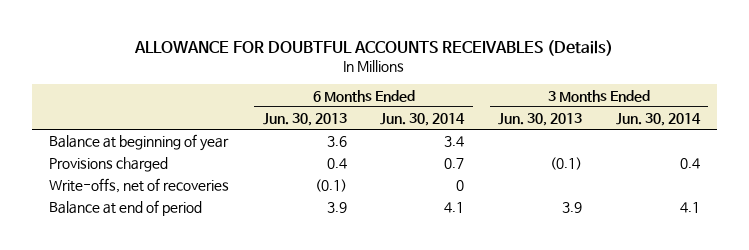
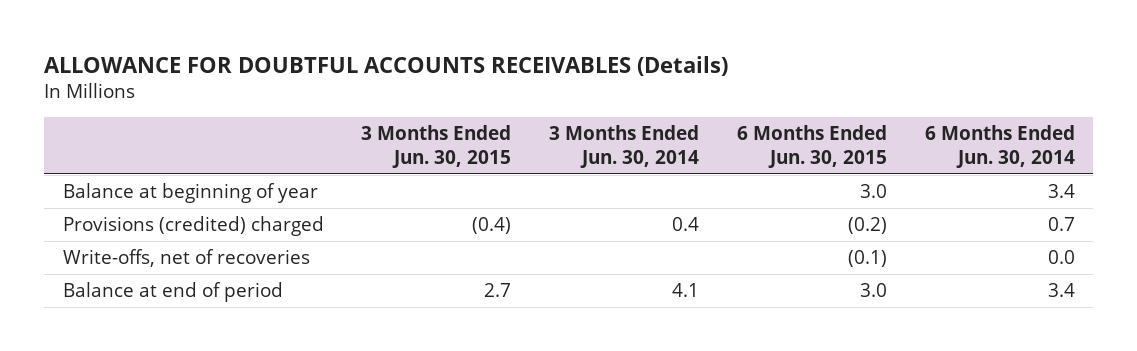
- | 6 Months Ended Jun. 30, 2013 | 6 Months Ended Jun. 30, 2014 | 3 Months Ended Jun. 30, 2013 | 3 Months Ended Jun. 30, 2014
+ | 3 Months Ended Jun. 30, 2015 | 3 Months Ended Jun. 30, 2014 | 6 Months Ended Jun. 30, 2015 | 6 Months Ended Jun. 30, 2014
- Provisions charged | 0.4 | 0.7 | (0.1) | 0.4
- Write-offs, net of recoveries | (0.1) | 0 | |
- Balance at end of period | 3.9 | 4.1 | 3.9 | 4.1
+ Provisions (credited) charged | (0.4) | 0.4 | (0.2) | 0.7
+ Write-offs, net of recoveries | | | (0.1) | 0.0
+ Balance at end of period | 2.7 | 4.1 | 3.0 | 3.4

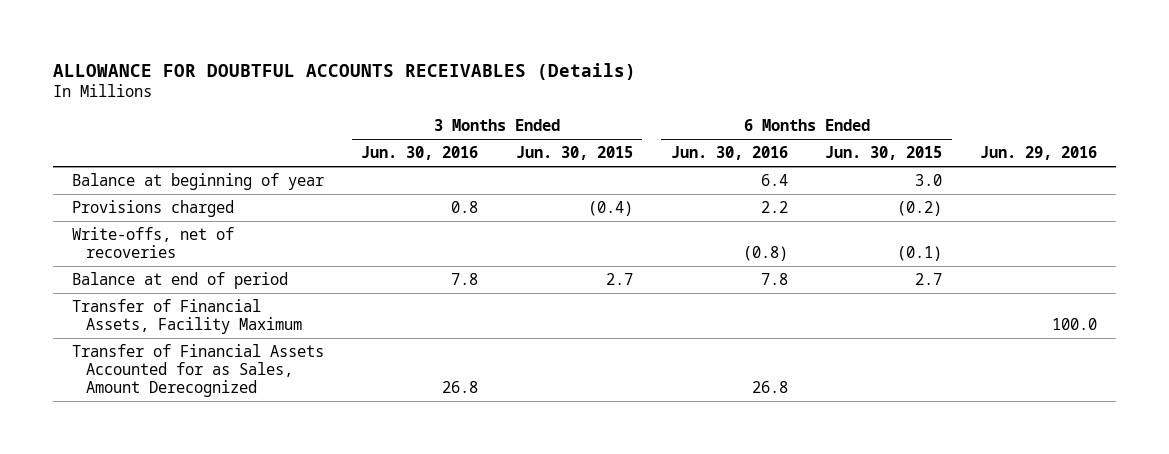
- | 3 Months Ended Jun. 30, 2015 | 3 Months Ended Jun. 30, 2014 | 6 Months Ended Jun. 30, 2015 | 6 Months Ended Jun. 30, 2014
+ | 3 Months Ended Jun. 30, 2016 | 3 Months Ended Jun. 30, 2015 | 6 Months Ended Jun. 30, 2016 | 6 Months Ended Jun. 30, 2015 | Jun. 29, 2016
- Provisions (credited) charged | (0.4) | 0.4 | (0.2) | 0.7
+ Provisions charged | 0.8 | (0.4) | 2.2 | (0.2) |
- Balance at end of period | 2.7 | 4.1 | 3.0 | 3.4
+ Balance at end of period | 7.8 | 2.7 | 7.8 | 2.7 |
+ Transfer of Financial Assets, Facility Maximum | | | | | 100.0
+ Transfer of Financial Assets Accounted for as Sales, Amount Derecognized | 26.8 | | 26.8 | |

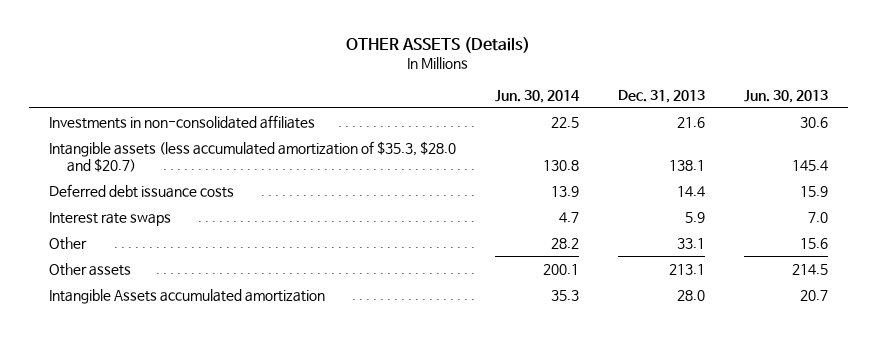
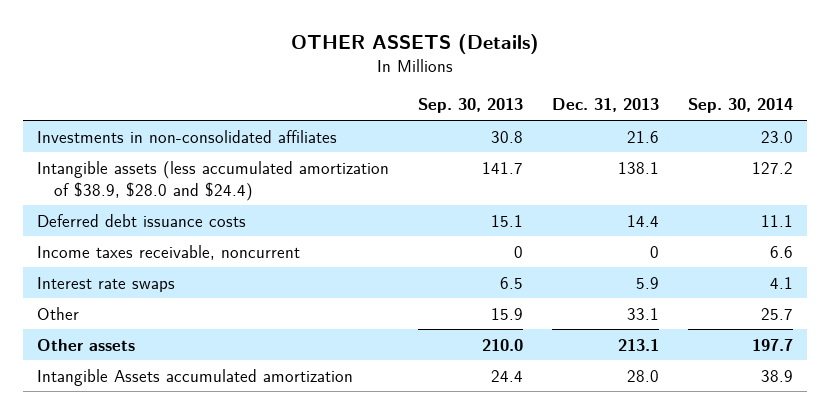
- | Jun. 30, 2014 | Dec. 31, 2013 | Jun. 30, 2013
+ | Sep. 30, 2013 | Dec. 31, 2013 | Sep. 30, 2014
- Intangible assets (less accumulated amortization of $35.3, $28.0 and $20.7) | 130.8 | 138.1 | 145.4
+ Intangible assets (less accumulated amortization of $38.9, $28.0 and $24.4) | 141.7 | 138.1 | 127.2
+ Income taxes receivable, noncurrent | 0 | 0 | 6.6

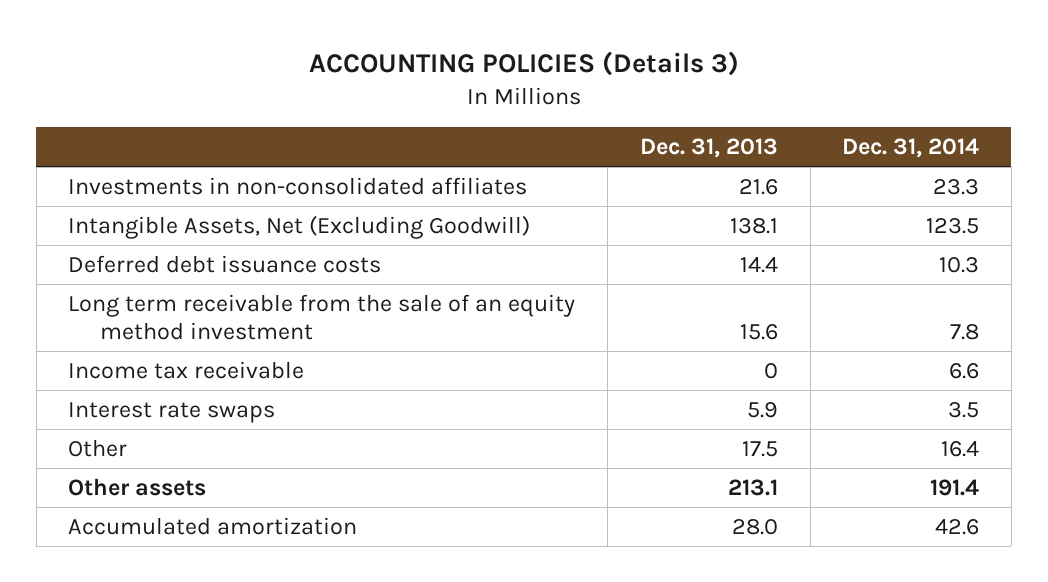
- OTHER ASSETS (Details)
+ ACCOUNTING POLICIES (Details 3)
- | Sep. 30, 2013 | Dec. 31, 2013 | Sep. 30, 2014
+ | Dec. 31, 2013 | Dec. 31, 2014
- Intangible assets (less accumulated amortization of $38.9, $28.0 and $24.4) | 141.7 | 138.1 | 127.2
+ Intangible Assets, Net (Excluding Goodwill) | 138.1 | 123.5
- Income taxes receivable, noncurrent | 0 | 0 | 6.6
+ Long term receivable from the sale of an equity method investment | 15.6 | 7.8
+ Income tax receivable | 0 | 6.6
- Other | 15.9 | 33.1 | 25.7
+ Other | 17.5 | 16.4
- Intangible Assets accumulated amortization | 24.4 | 28.0 | 38.9
+ Accumulated amortization | 28.0 | 42.6

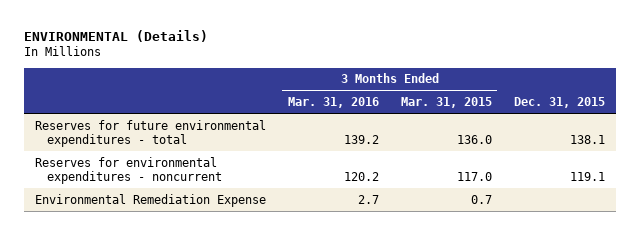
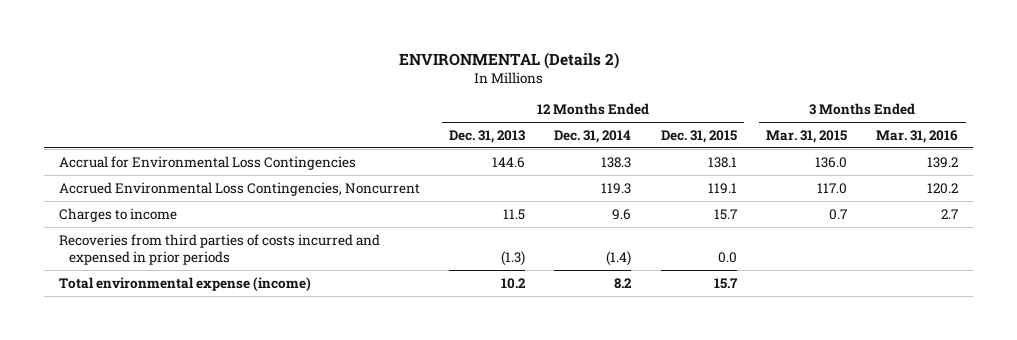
- ENVIRONMENTAL (Details)
+ ENVIRONMENTAL (Details 2)
- | 3 Months Ended Mar. 31, 2016 | 3 Months Ended Mar. 31, 2015 | Dec. 31, 2015
+ | 12 Months Ended Dec. 31, 2013 | 12 Months Ended Dec. 31, 2014 | 12 Months Ended Dec. 31, 2015 | 3 Months Ended Mar. 31, 2015 | 3 Months Ended Mar. 31, 2016
- Reserves for future environmental expenditures - total | 139.2 | 136.0 | 138.1
- Reserves for environmental expenditures - noncurrent | 120.2 | 117.0 | 119.1
- Environmental Remediation Expense | 2.7 | 0.7 |
+ Accrual for Environmental Loss Contingencies | 144.6 | 138.3 | 138.1 | 136.0 | 139.2
+ Accrued Environmental Loss Contingencies, Noncurrent | | 119.3 | 119.1 | 117.0 | 120.2
+ Charges to income | 11.5 | 9.6 | 15.7 | 0.7 | 2.7
+ Recoveries from third parties of costs incurred and expensed in prior periods | (1.3) | (1.4) | 0.0 | |
+ Total environmental expense (income) | 10.2 | 8.2 | 15.7 | |

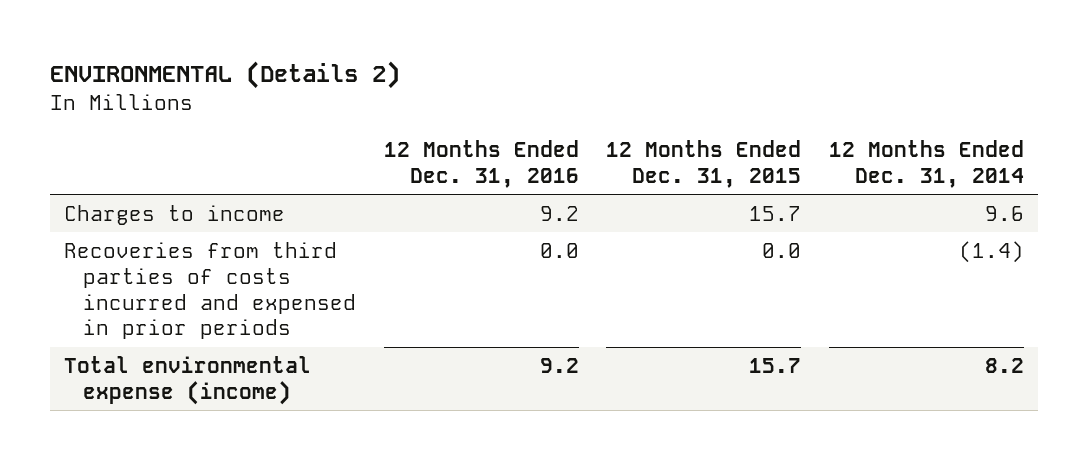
- | 12 Months Ended Dec. 31, 2013 | 12 Months Ended Dec. 31, 2014 | 12 Months Ended Dec. 31, 2015 | 3 Months Ended Mar. 31, 2015 | 3 Months Ended Mar. 31, 2016
+ | 12 Months Ended Dec. 31, 2016 | 12 Months Ended Dec. 31, 2015 | 12 Months Ended Dec. 31, 2014
- Accrual for Environmental Loss Contingencies | 144.6 | 138.3 | 138.1 | 136.0 | 139.2
- Accrued Environmental Loss Contingencies, Noncurrent | | 119.3 | 119.1 | 117.0 | 120.2

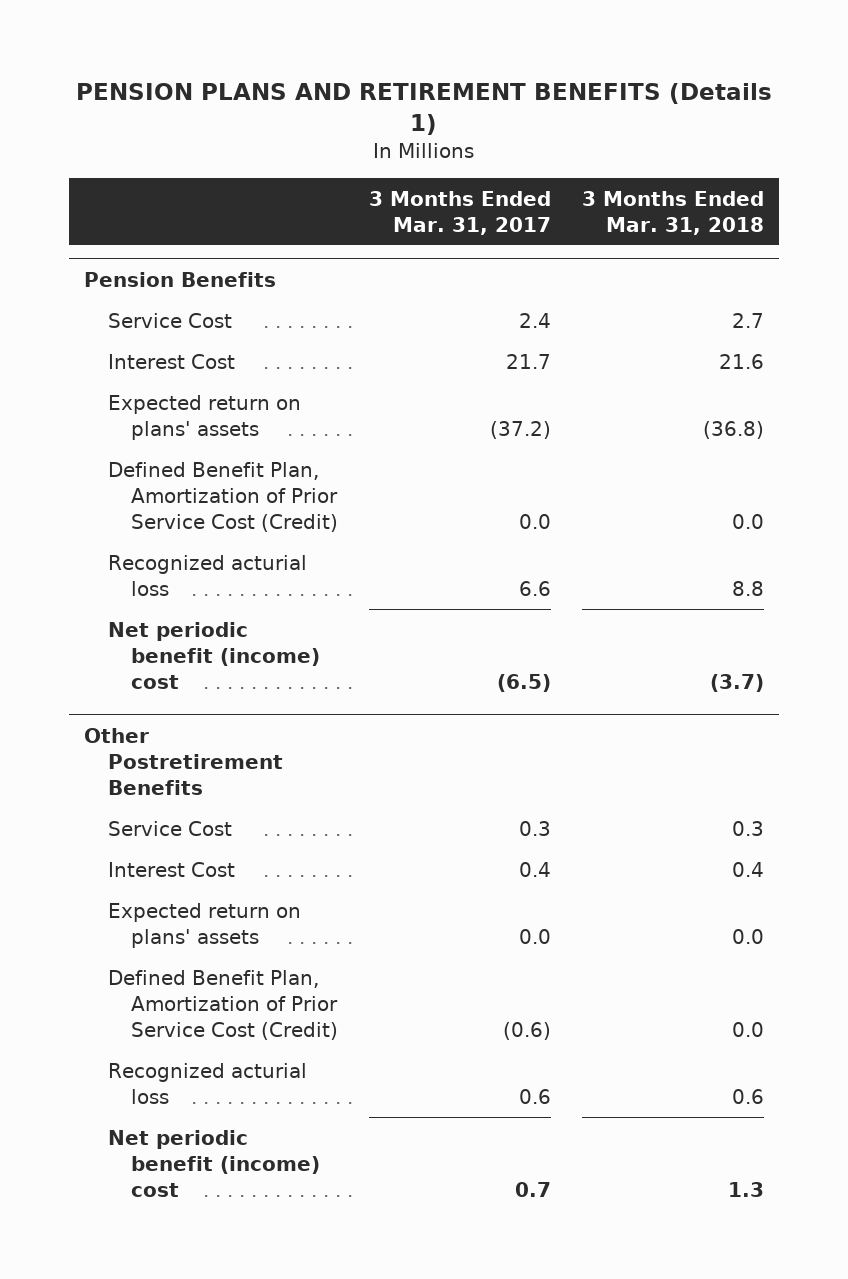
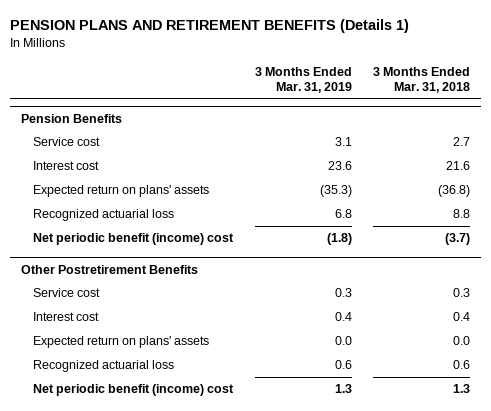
- | 3 Months Ended Mar. 31, 2017 | 3 Months Ended Mar. 31, 2018
+ | 3 Months Ended Mar. 31, 2019 | 3 Months Ended Mar. 31, 2018
@ Pension Benefits
- Service Cost | 2.4 | 2.7
- Interest Cost | 21.7 | 21.6
+ Service cost | 3.1 | 2.7
+ Interest cost | 23.6 | 21.6
- Defined Benefit Plan, Amortization of Prior Service Cost (Credit) | 0.0 | 0.0
- Recognized acturial loss | 6.6 | 8.8
+ Recognized actuarial loss | 6.8 | 8.8
@ Other Postretirement Benefits
- Service Cost | 0.3 | 0.3
- Interest Cost | 0.4 | 0.4
+ Service cost | 0.3 | 0.3
+ Interest cost | 0.4 | 0.4
- Defined Benefit Plan, Amortization of Prior Service Cost (Credit) | (0.6) | 0.0
- Recognized acturial loss | 0.6 | 0.6
+ Recognized actuarial loss | 0.6 | 0.6

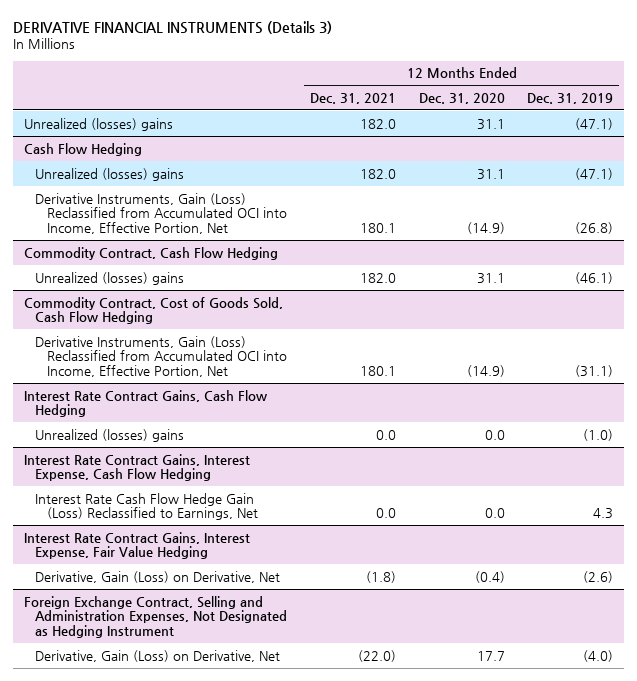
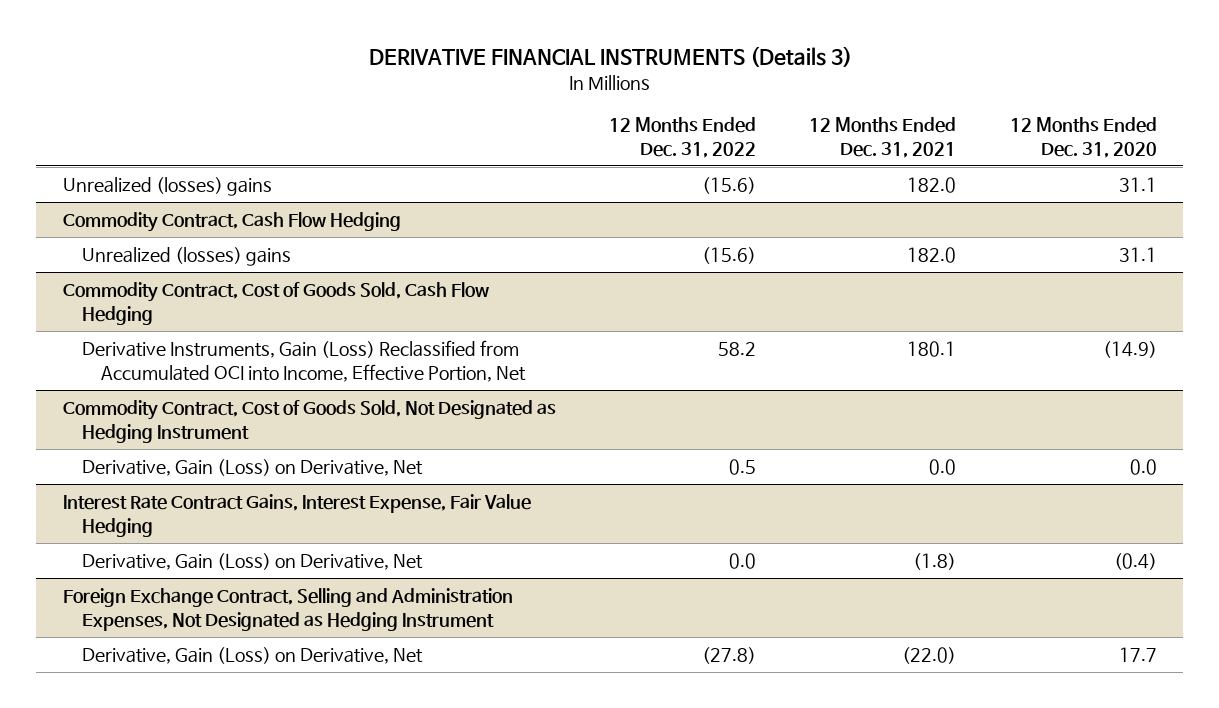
- | 12 Months Ended Dec. 31, 2021 | 12 Months Ended Dec. 31, 2020 | 12 Months Ended Dec. 31, 2019
+ | 12 Months Ended Dec. 31, 2022 | 12 Months Ended Dec. 31, 2021 | 12 Months Ended Dec. 31, 2020
- Cash Flow Hedging
- Unrealized (losses) gains | 182.0 | 31.1 | (47.1)
- Derivative Instruments, Gain (Loss) Reclassified from Accumulated OCI into Income, Effective Portion, Net | 180.1 | (14.9) | (26.8)
- Interest Rate Contract Gains, Cash Flow Hedging
- Unrealized (losses) gains | 0.0 | 0.0 | (1.0)
- Interest Rate Contract Gains, Interest Expense, Cash Flow Hedging
- Interest Rate Cash Flow Hedge Gain (Loss) Reclassified to Earnings, Net | 0.0 | 0.0 | 4.3
+ Commodity Contract, Cost of Goods Sold, Not Designated as Hedging Instrument
+ Derivative, Gain (Loss) on Derivative, Net | 0.5 | 0.0 | 0.0

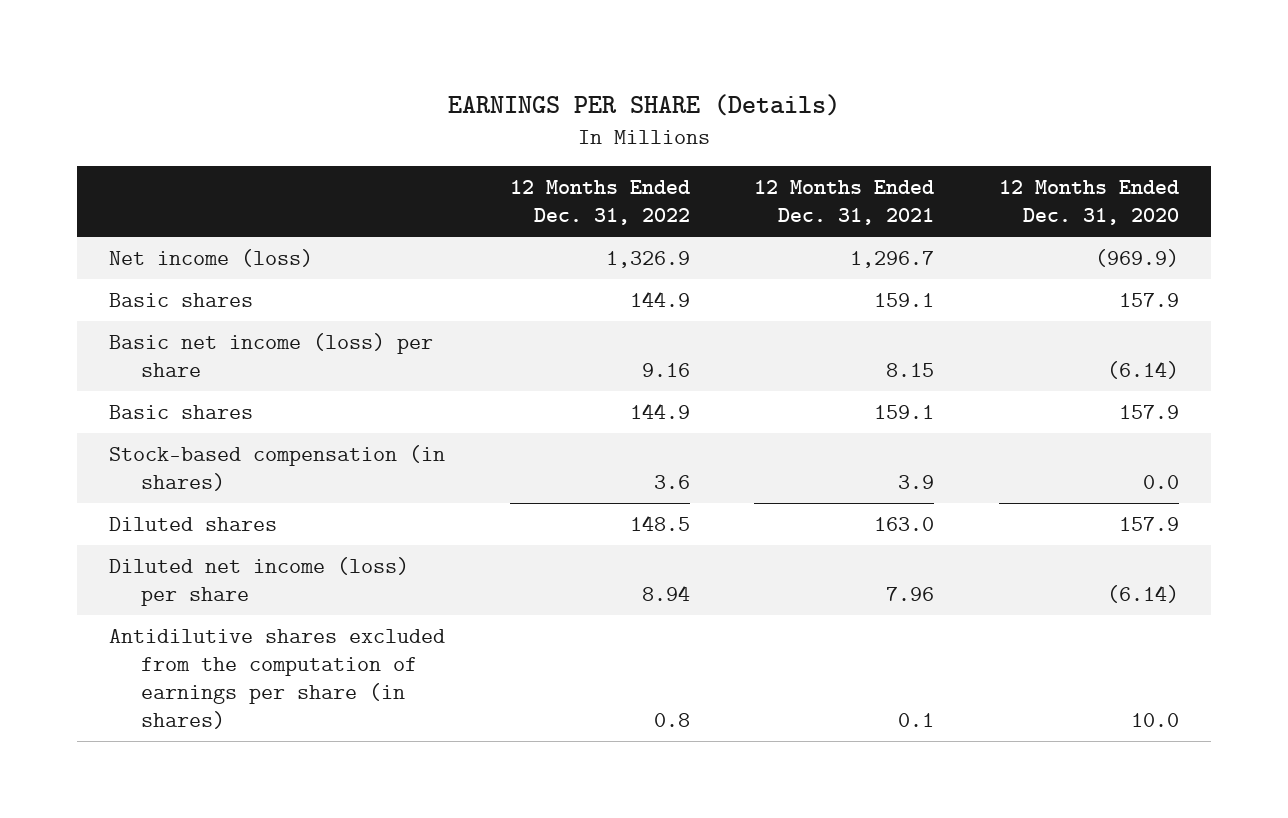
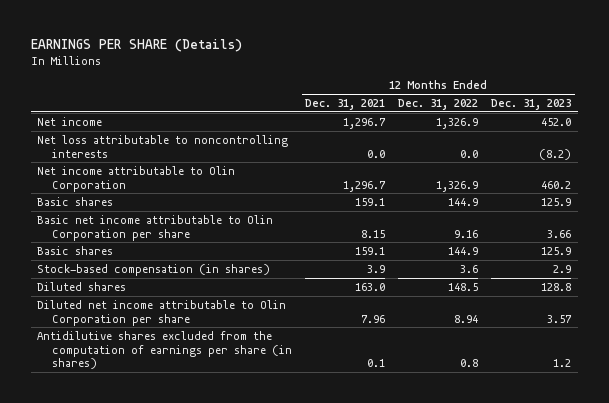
- | 12 Months Ended Dec. 31, 2022 | 12 Months Ended Dec. 31, 2021 | 12 Months Ended Dec. 31, 2020
+ | 12 Months Ended Dec. 31, 2021 | 12 Months Ended Dec. 31, 2022 | 12 Months Ended Dec. 31, 2023
- Net income (loss) | 1,326.9 | 1,296.7 | (969.9)
+ Net income | 1,296.7 | 1,326.9 | 452.0
+ Net loss attributable to noncontrolling interests | 0.0 | 0.0 | (8.2)
+ Net income attributable to Olin Corporation | 1,296.7 | 1,326.9 | 460.2
- Basic net income (loss) per share | 9.16 | 8.15 | (6.14)
+ Basic net income attributable to Olin Corporation per share | 8.15 | 9.16 | 3.66
- Diluted net income (loss) per share | 8.94 | 7.96 | (6.14)
+ Diluted net income attributable to Olin Corporation per share | 7.96 | 8.94 | 3.57

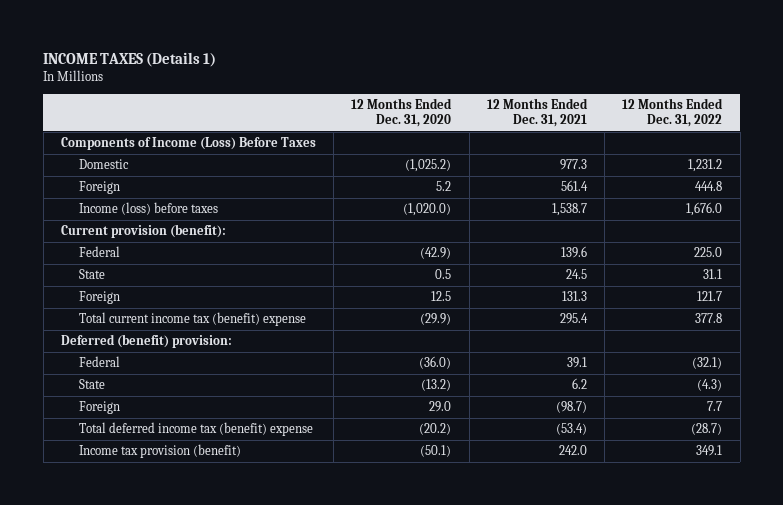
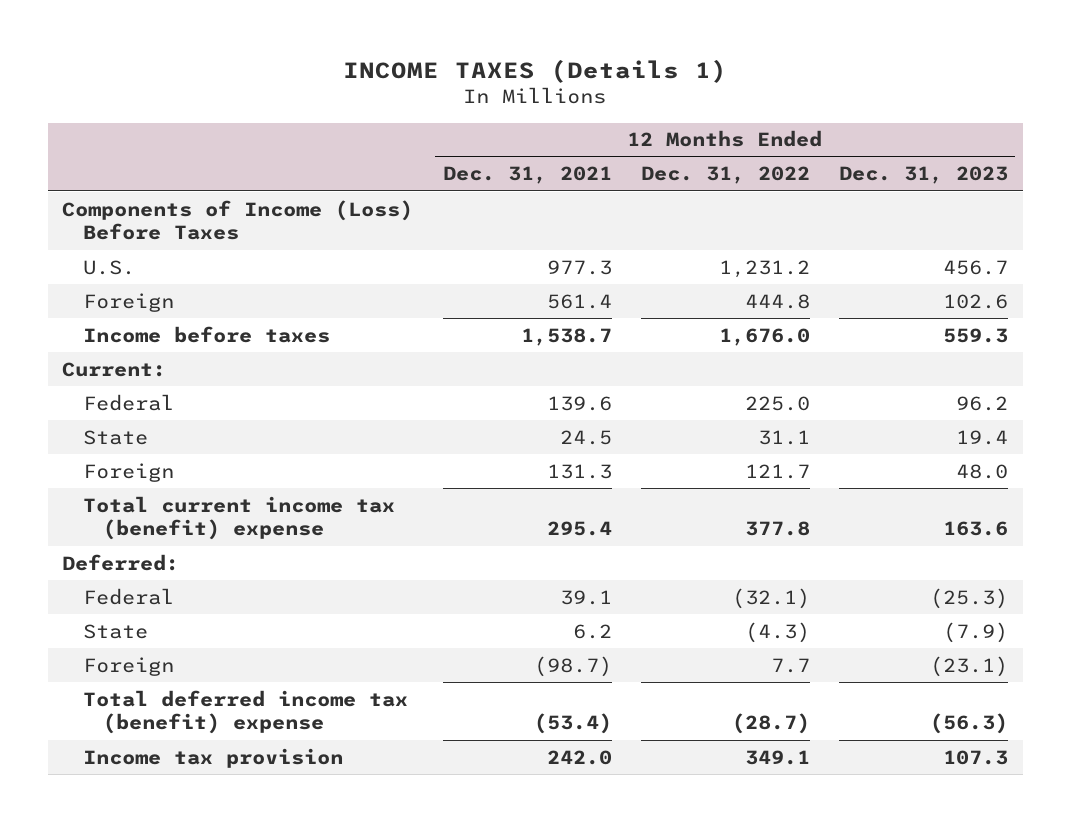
- | 12 Months Ended Dec. 31, 2020 | 12 Months Ended Dec. 31, 2021 | 12 Months Ended Dec. 31, 2022
+ | 12 Months Ended Dec. 31, 2021 | 12 Months Ended Dec. 31, 2022 | 12 Months Ended Dec. 31, 2023
- Domestic | (1,025.2) | 977.3 | 1,231.2
+ U.S. | 977.3 | 1,231.2 | 456.7
- Income (loss) before taxes | (1,020.0) | 1,538.7 | 1,676.0
- Current provision (benefit):
+ Income before taxes | 1,538.7 | 1,676.0 | 559.3
+ Current:
- Deferred (benefit) provision:
+ Deferred:
- Income tax provision (benefit) | (50.1) | 242.0 | 349.1
+ Income tax provision | 242.0 | 349.1 | 107.3

